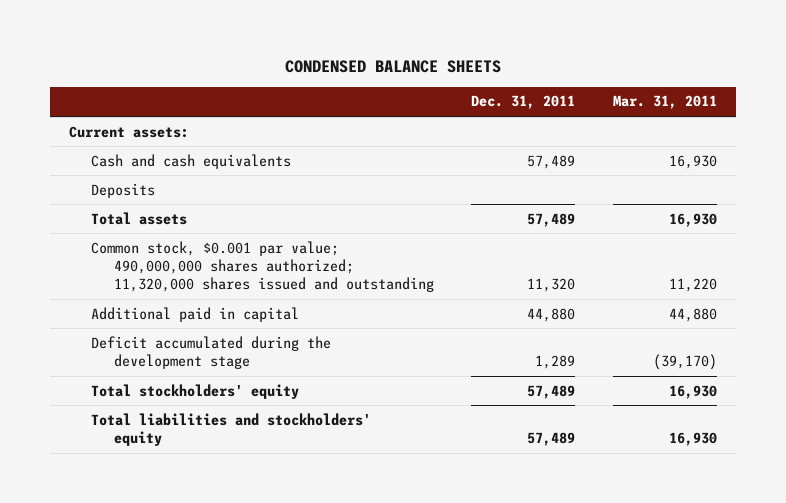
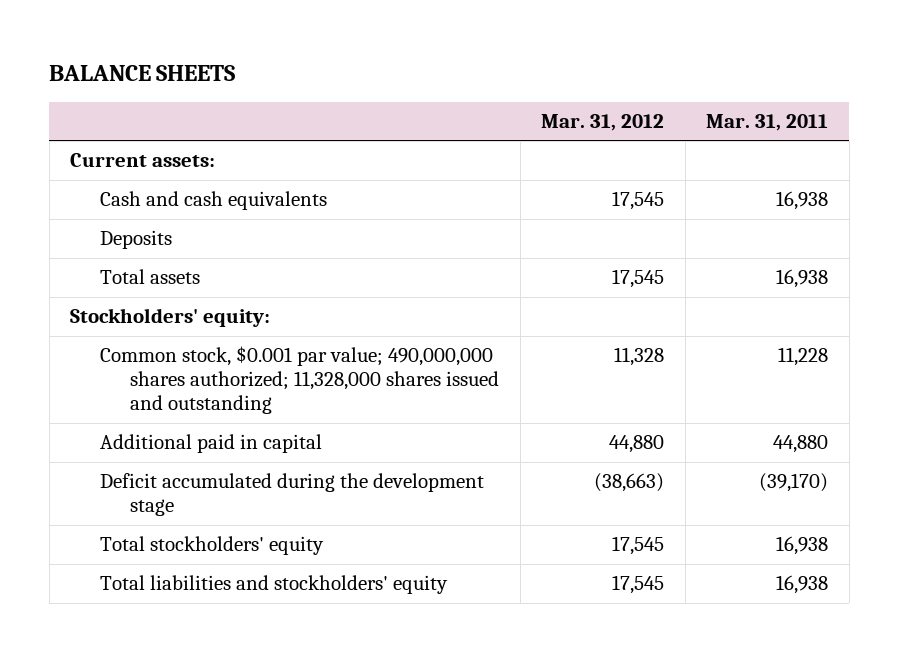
- CONDENSED BALANCE SHEETS
+ BALANCE SHEETS
- | Dec. 31, 2011 | Mar. 31, 2011
+ | Mar. 31, 2012 | Mar. 31, 2011
- Cash and cash equivalents | 57,489 | 16,930
+ Cash and cash equivalents | 17,545 | 16,938
- Total assets | 57,489 | 16,930
- Common stock, $0.001 par value; 490,000,000 shares authorized; 11,320,000 shares issued and outstanding | 11,320 | 11,220
+ Total assets | 17,545 | 16,938
+ Stockholders' equity:
+ Common stock, $0.001 par value; 490,000,000 shares authorized; 11,328,000 shares issued and outstanding | 11,328 | 11,228
- Total stockholders' equity | 57,489 | 16,930
- Total liabilities and stockholders' equity | 57,489 | 16,930
+ Total stockholders' equity | 17,545 | 16,938
+ Total liabilities and stockholders' equity | 17,545 | 16,938

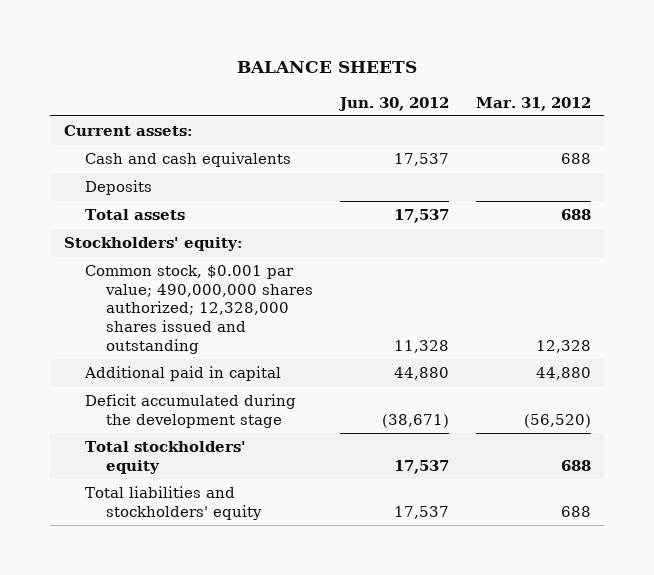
- | Mar. 31, 2012 | Mar. 31, 2011
+ | Jun. 30, 2012 | Mar. 31, 2012
- Cash and cash equivalents | 17,545 | 16,938
+ Cash and cash equivalents | 17,537 | 688
- Total assets | 17,545 | 16,938
+ Total assets | 17,537 | 688
- Common stock, $0.001 par value; 490,000,000 shares authorized; 11,328,000 shares issued and outstanding | 11,328 | 11,228
+ Common stock, $0.001 par value; 490,000,000 shares authorized; 12,328,000 shares issued and outstanding | 11,328 | 12,328
- Deficit accumulated during the development stage | (38,663) | (39,170)
- Total stockholders' equity | 17,545 | 16,938
- Total liabilities and stockholders' equity | 17,545 | 16,938
+ Deficit accumulated during the development stage | (38,671) | (56,520)
+ Total stockholders' equity | 17,537 | 688
+ Total liabilities and stockholders' equity | 17,537 | 688

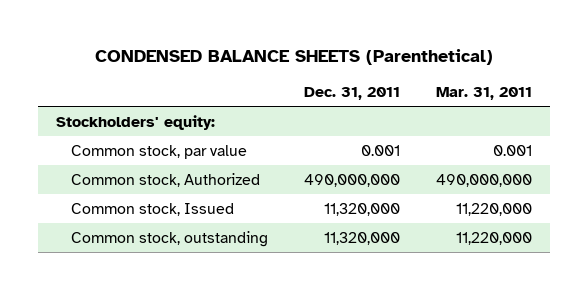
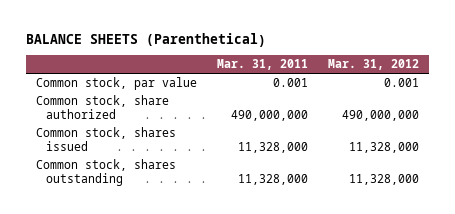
- CONDENSED BALANCE SHEETS (Parenthetical)
+ BALANCE SHEETS (Parenthetical)
- | Dec. 31, 2011 | Mar. 31, 2011
+ | Mar. 31, 2011 | Mar. 31, 2012
- Stockholders' equity:
- Common stock, Authorized | 490,000,000 | 490,000,000
- Common stock, Issued | 11,320,000 | 11,220,000
- Common stock, outstanding | 11,320,000 | 11,220,000
+ Common stock, share authorized | 490,000,000 | 490,000,000
+ Common stock, shares issued | 11,328,000 | 11,328,000
+ Common stock, shares outstanding | 11,328,000 | 11,328,000

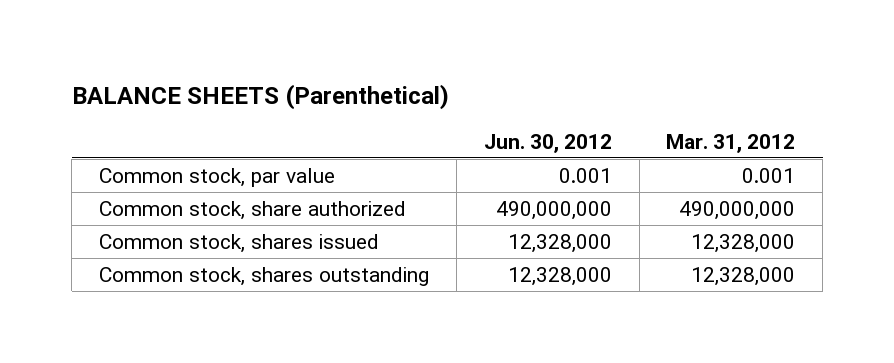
- | Mar. 31, 2011 | Mar. 31, 2012
+ | Jun. 30, 2012 | Mar. 31, 2012
- Common stock, shares issued | 11,328,000 | 11,328,000
- Common stock, shares outstanding | 11,328,000 | 11,328,000
+ Common stock, shares issued | 12,328,000 | 12,328,000
+ Common stock, shares outstanding | 12,328,000 | 12,328,000

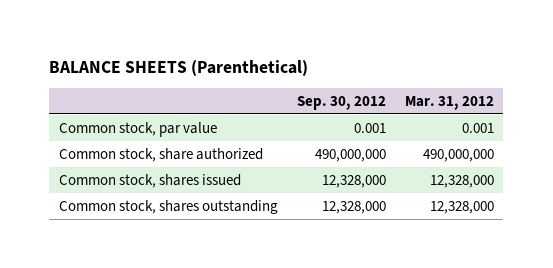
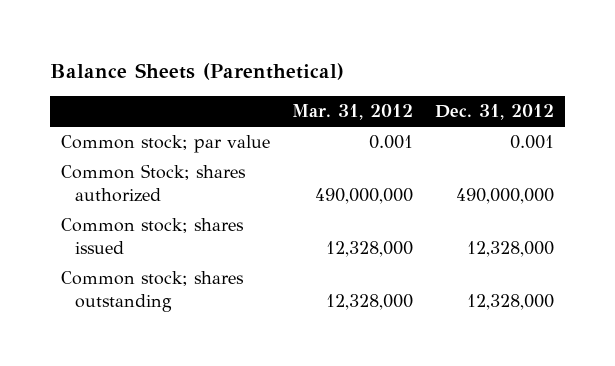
- BALANCE SHEETS (Parenthetical)
+ Balance Sheets (Parenthetical)
- | Sep. 30, 2012 | Mar. 31, 2012
+ | Mar. 31, 2012 | Dec. 31, 2012
- Common stock, par value | 0.001 | 0.001
- Common stock, share authorized | 490,000,000 | 490,000,000
- Common stock, shares issued | 12,328,000 | 12,328,000
- Common stock, shares outstanding | 12,328,000 | 12,328,000
+ Common stock; par value | 0.001 | 0.001
+ Common Stock; shares authorized | 490,000,000 | 490,000,000
+ Common stock; shares issued | 12,328,000 | 12,328,000
+ Common stock; shares outstanding | 12,328,000 | 12,328,000

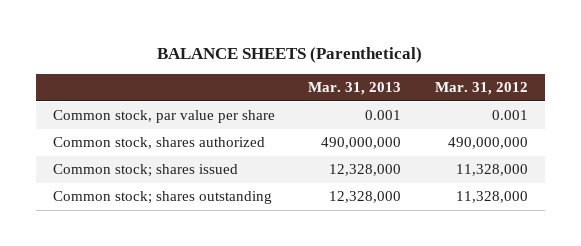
- Balance Sheets (Parenthetical)
+ BALANCE SHEETS (Parenthetical)
- | Mar. 31, 2012 | Dec. 31, 2012
+ | Mar. 31, 2013 | Mar. 31, 2012
- Common stock; par value | 0.001 | 0.001
- Common Stock; shares authorized | 490,000,000 | 490,000,000
- Common stock; shares issued | 12,328,000 | 12,328,000
- Common stock; shares outstanding | 12,328,000 | 12,328,000
+ Common stock, par value per share | 0.001 | 0.001
+ Common stock, shares authorized | 490,000,000 | 490,000,000
+ Common stock; shares issued | 12,328,000 | 11,328,000
+ Common stock; shares outstanding | 12,328,000 | 11,328,000

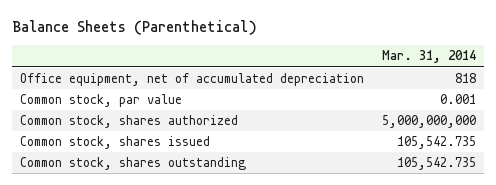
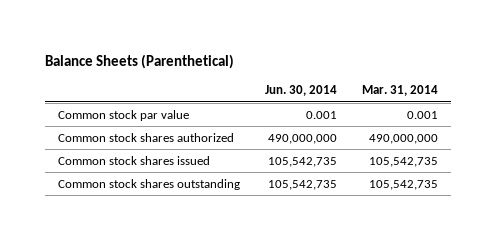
- | Mar. 31, 2014
+ | Jun. 30, 2014 | Mar. 31, 2014
- Office equipment, net of accumulated depreciation | 818
- Common stock, par value | 0.001
- Common stock, shares authorized | 5,000,000,000
- Common stock, shares issued | 105,542.735
- Common stock, shares outstanding | 105,542.735
+ Common stock par value | 0.001 | 0.001
+ Common stock shares authorized | 490,000,000 | 490,000,000
+ Common stock shares issued | 105,542,735 | 105,542,735
+ Common stock shares outstanding | 105,542,735 | 105,542,735

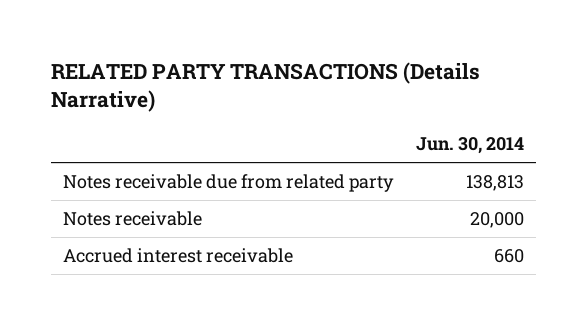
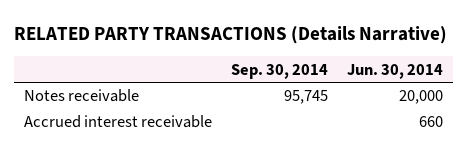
- | Jun. 30, 2014
+ | Sep. 30, 2014 | Jun. 30, 2014
- Notes receivable due from related party | 138,813

